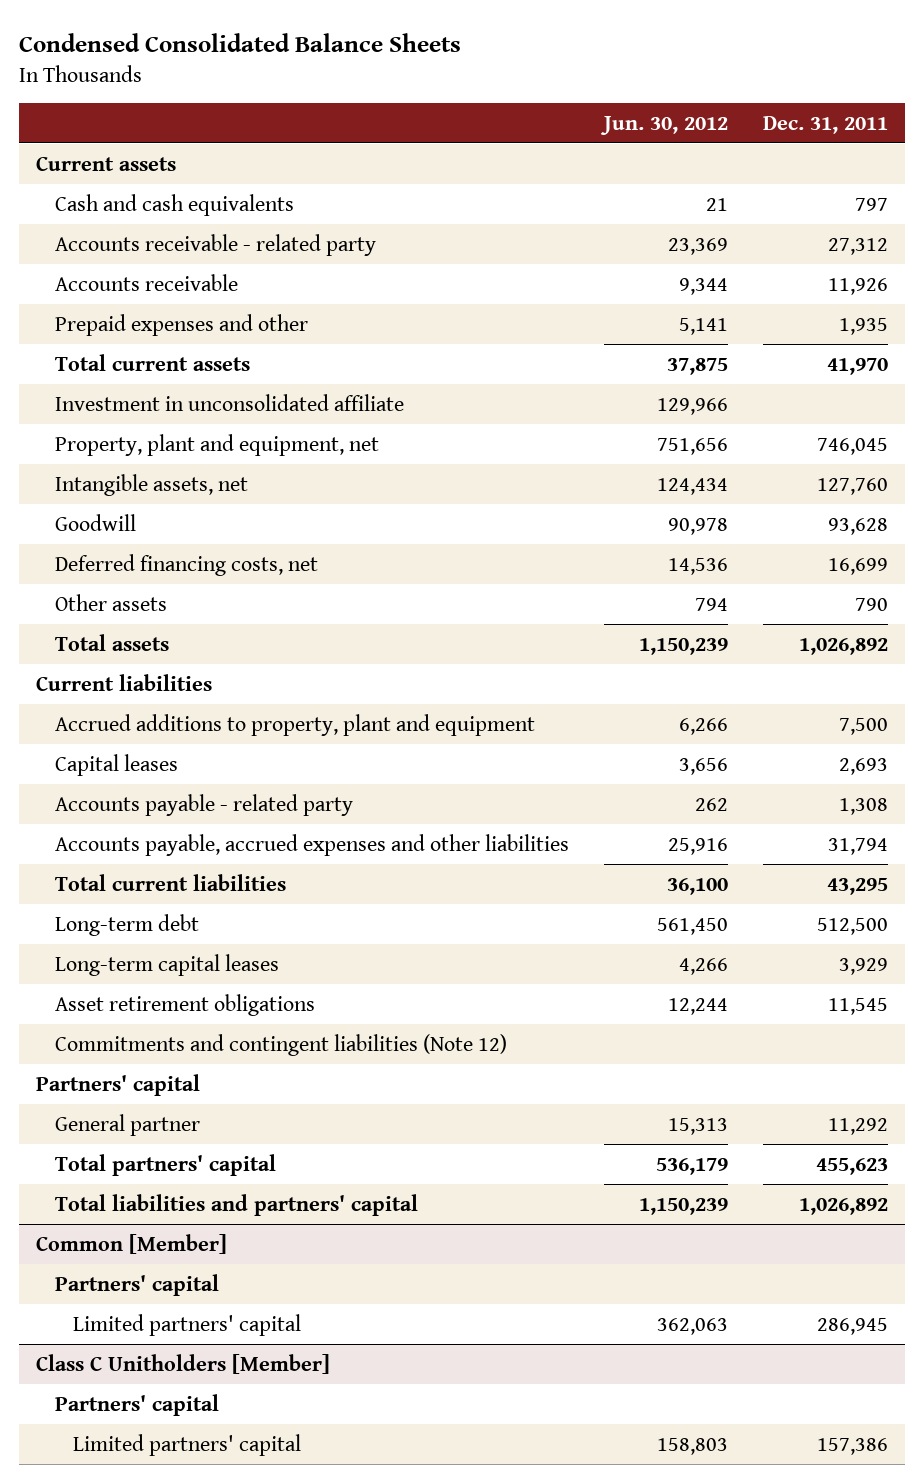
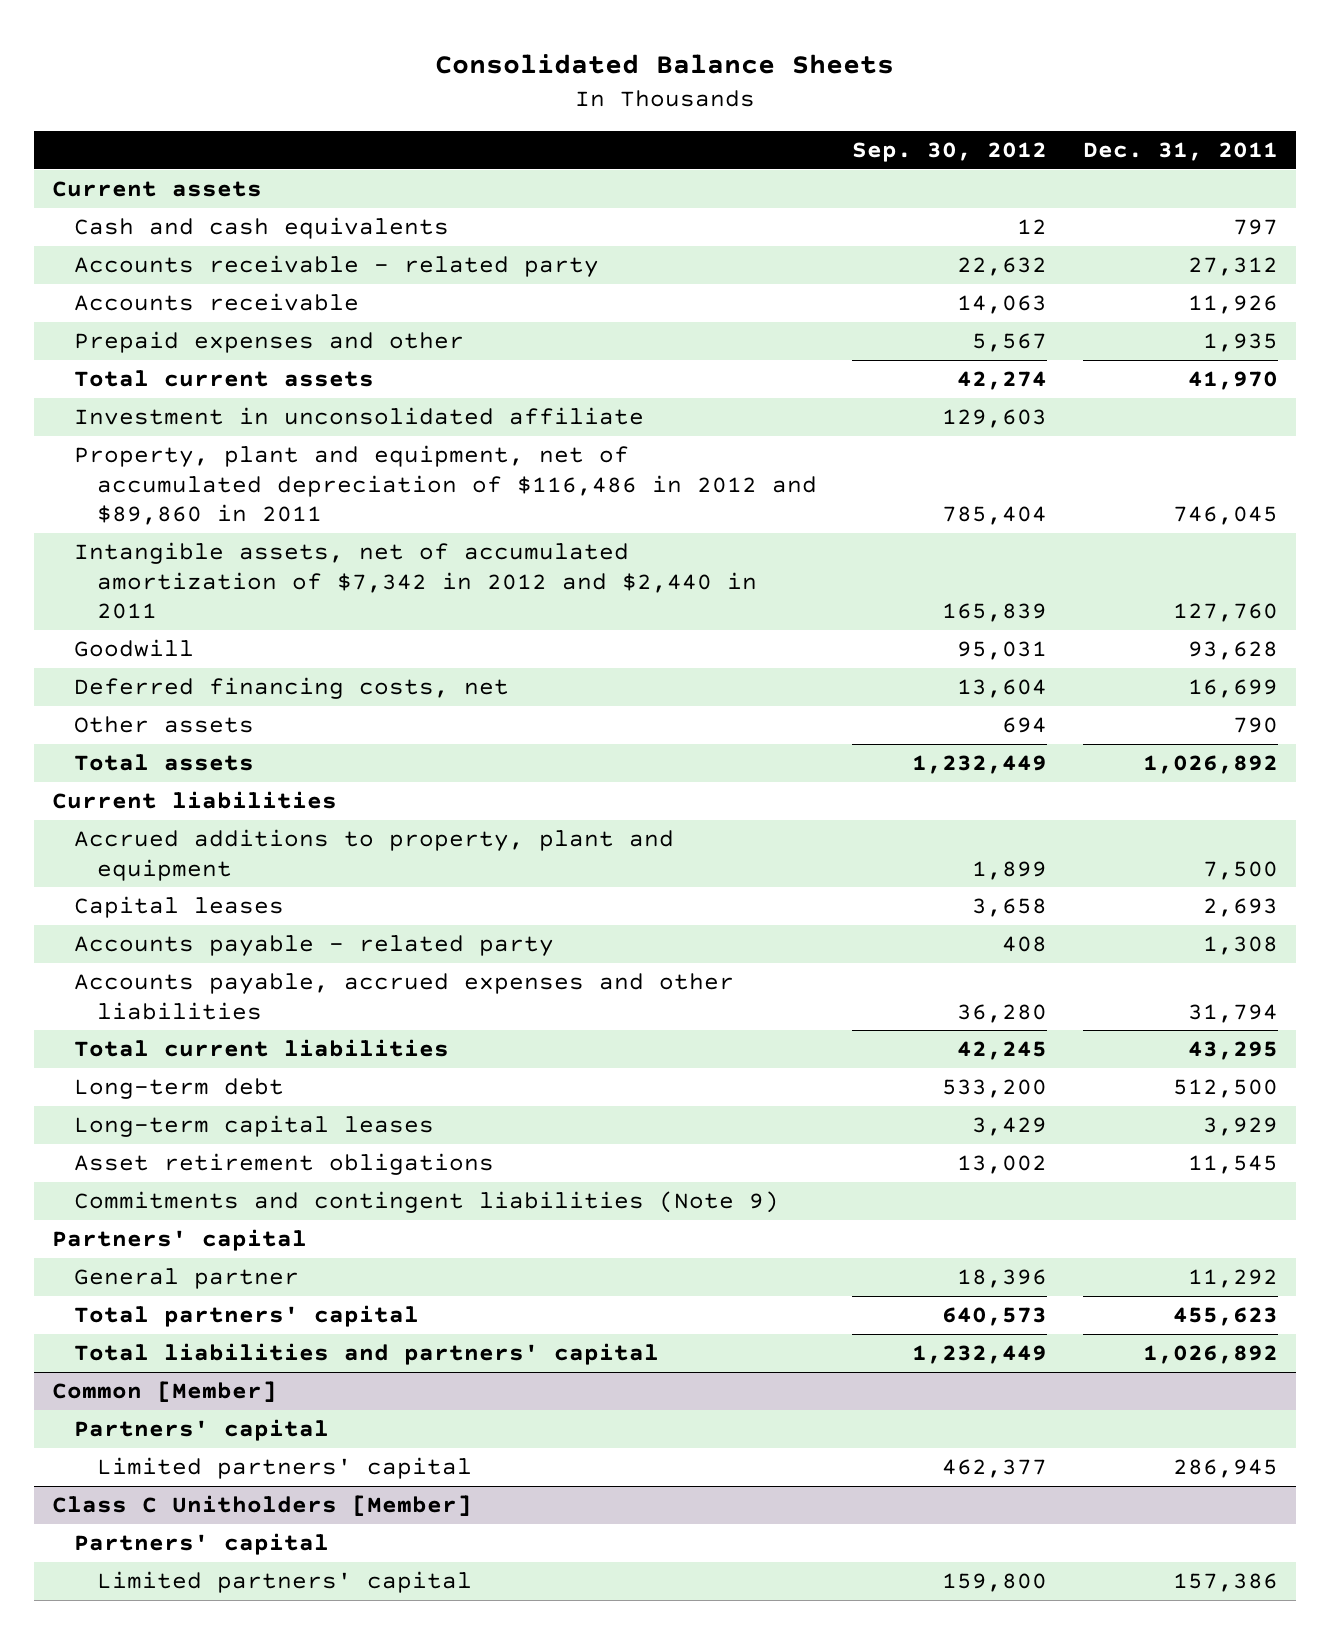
- Condensed Consolidated Balance Sheets
+ Consolidated Balance Sheets
- | Jun. 30, 2012 | Dec. 31, 2011
+ | Sep. 30, 2012 | Dec. 31, 2011
- Property, plant and equipment, net | 751,656 | 746,045
- Intangible assets, net | 124,434 | 127,760
+ Property, plant and equipment, net of accumulated depreciation of $116,486 in 2012 and $89,860 in 2011 | 785,404 | 746,045
+ Intangible assets, net of accumulated amortization of $7,342 in 2012 and $2,440 in 2011 | 165,839 | 127,760
- Commitments and contingent liabilities (Note 12)
+ Commitments and contingent liabilities (Note 9)

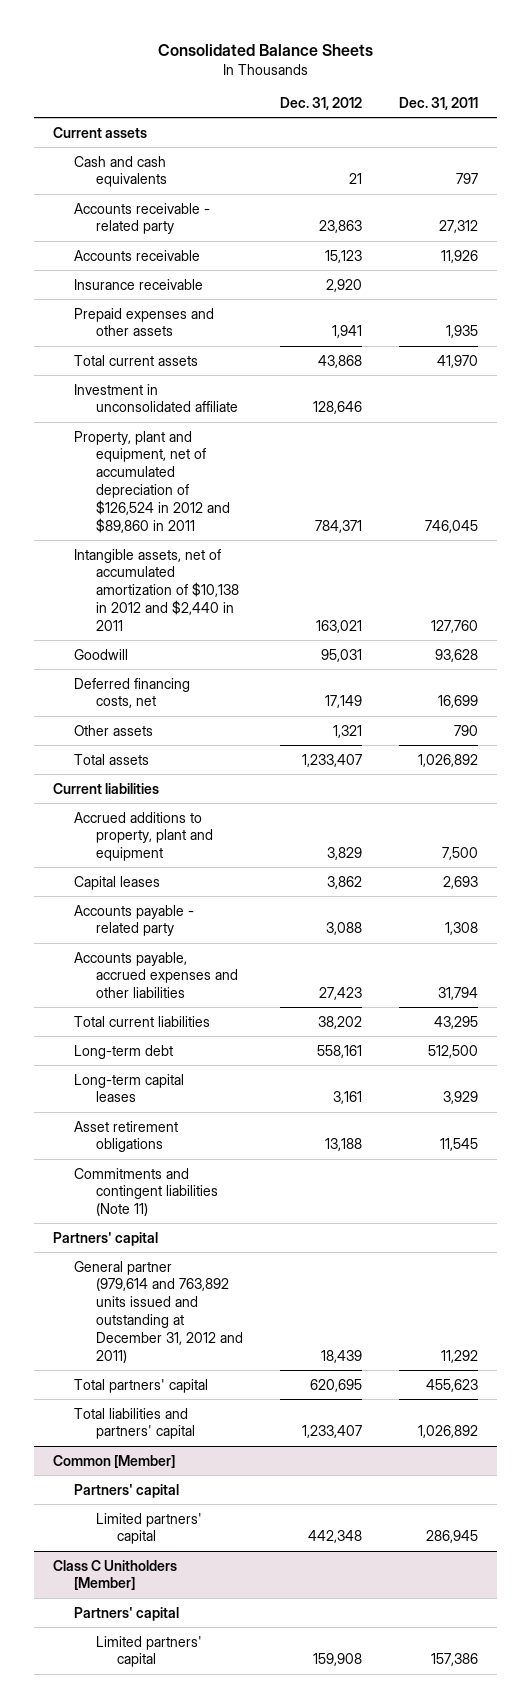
- | Sep. 30, 2012 | Dec. 31, 2011
+ | Dec. 31, 2012 | Dec. 31, 2011
- Prepaid expenses and other | 5,567 | 1,935
+ Insurance receivable | 2,920 |
+ Prepaid expenses and other assets | 1,941 | 1,935
- Property, plant and equipment, net of accumulated depreciation of $116,486 in 2012 and $89,860 in 2011 | 785,404 | 746,045
- Intangible assets, net of accumulated amortization of $7,342 in 2012 and $2,440 in 2011 | 165,839 | 127,760
+ Property, plant and equipment, net of accumulated depreciation of $126,524 in 2012 and $89,860 in 2011 | 784,371 | 746,045
+ Intangible assets, net of accumulated amortization of $10,138 in 2012 and $2,440 in 2011 | 163,021 | 127,760
- Commitments and contingent liabilities (Note 9)
+ Commitments and contingent liabilities (Note 11)
- General partner | 18,396 | 11,292
+ General partner (979,614 and 763,892 units issued and outstanding at December 31, 2012 and 2011) | 18,439 | 11,292

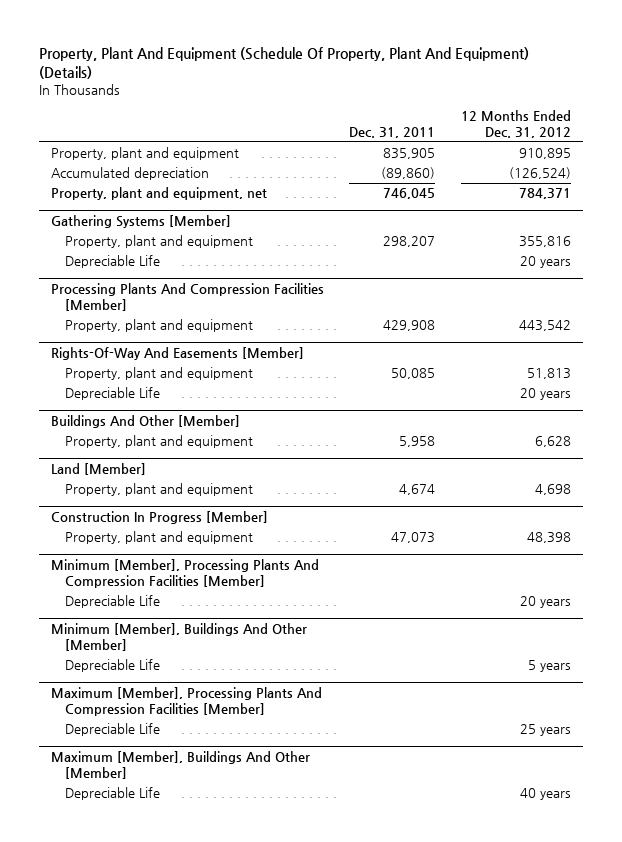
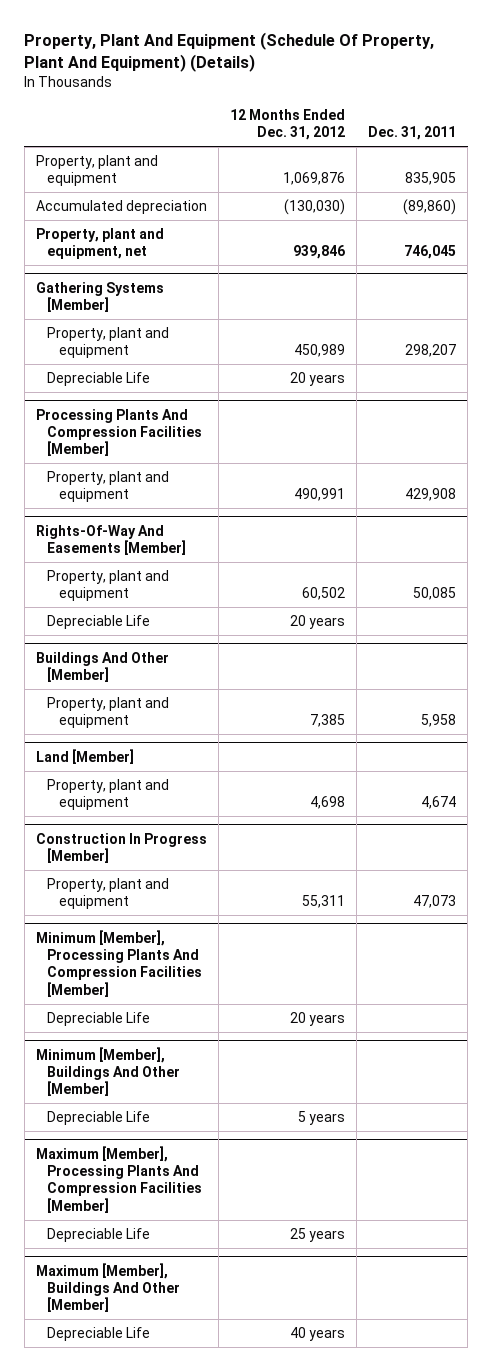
- | Dec. 31, 2011 | 12 Months Ended Dec. 31, 2012
+ | 12 Months Ended Dec. 31, 2012 | Dec. 31, 2011
- Property, plant and equipment | 835,905 | 910,895
- Accumulated depreciation | (89,860) | (126,524)
- Property, plant and equipment, net | 746,045 | 784,371
+ Property, plant and equipment | 1,069,876 | 835,905
+ Accumulated depreciation | (130,030) | (89,860)
+ Property, plant and equipment, net | 939,846 | 746,045
@ Gathering Systems [Member]
- Property, plant and equipment | 298,207 | 355,816
+ Property, plant and equipment | 450,989 | 298,207
@ Processing Plants And Compression Facilities [Member]
- Property, plant and equipment | 429,908 | 443,542
+ Property, plant and equipment | 490,991 | 429,908
@ Rights-Of-Way And Easements [Member]
- Property, plant and equipment | 50,085 | 51,813
+ Property, plant and equipment | 60,502 | 50,085
@ Buildings And Other [Member]
- Property, plant and equipment | 5,958 | 6,628
+ Property, plant and equipment | 7,385 | 5,958
@ Construction In Progress [Member]
- Property, plant and equipment | 47,073 | 48,398
+ Property, plant and equipment | 55,311 | 47,073

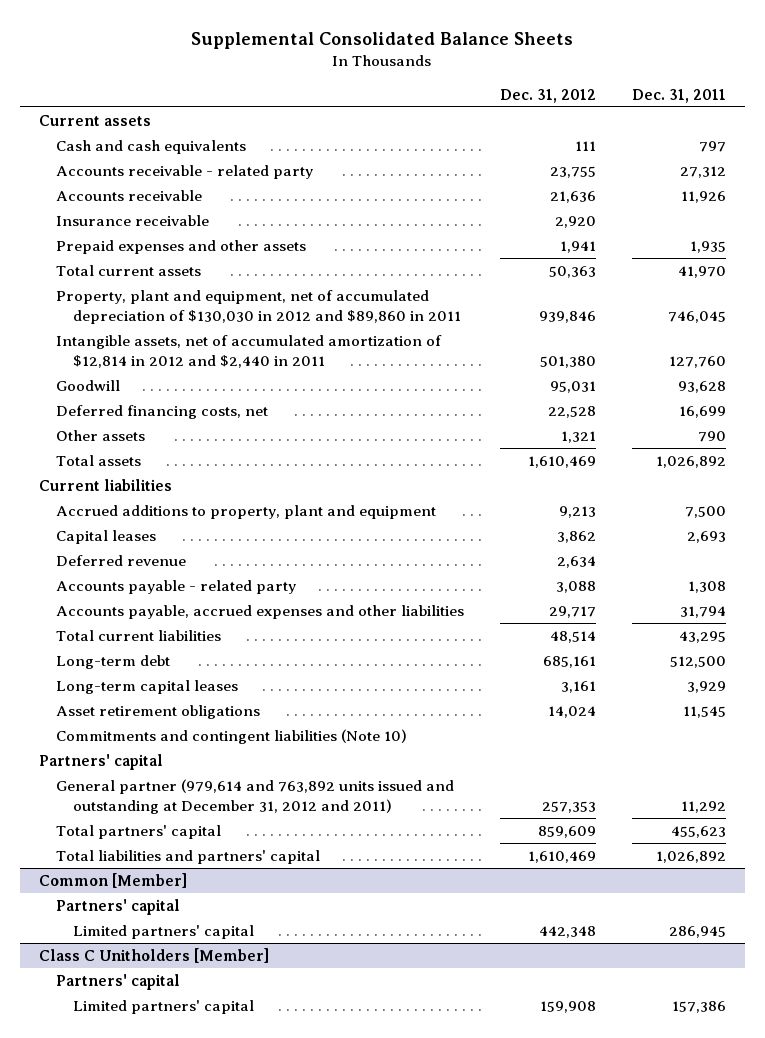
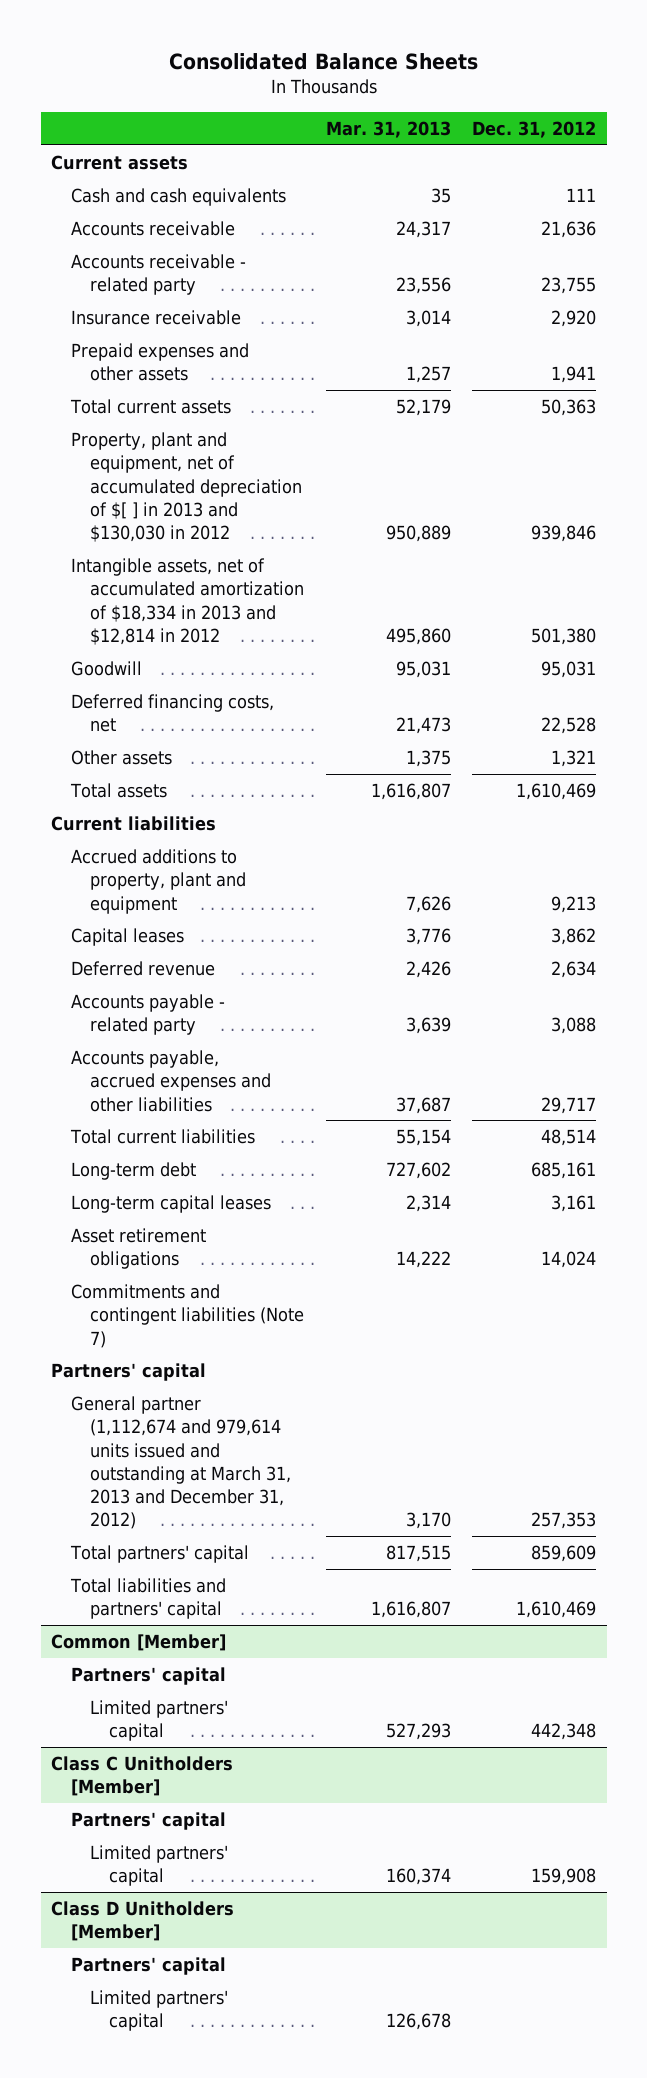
- Supplemental Consolidated Balance Sheets
+ Consolidated Balance Sheets
- | Dec. 31, 2012 | Dec. 31, 2011
+ | Mar. 31, 2013 | Dec. 31, 2012
moved down: Accounts receivable - related party | 23,556 | 23,755
- Property, plant and equipment, net of accumulated depreciation of $130,030 in 2012 and $89,860 in 2011 | 939,846 | 746,045
- Intangible assets, net of accumulated amortization of $12,814 in 2012 and $2,440 in 2011 | 501,380 | 127,760
+ Property, plant and equipment, net of accumulated depreciation of $[ ] in 2013 and $130,030 in 2012 | 950,889 | 939,846
+ Intangible assets, net of accumulated amortization of $18,334 in 2013 and $12,814 in 2012 | 495,860 | 501,380
- Commitments and contingent liabilities (Note 10)
+ Commitments and contingent liabilities (Note 7)
- General partner (979,614 and 763,892 units issued and outstanding at December 31, 2012 and 2011) | 257,353 | 11,292
+ General partner (1,112,674 and 979,614 units issued and outstanding at March 31, 2013 and December 31, 2012) | 3,170 | 257,353
+ Class D Unitholders [Member]
+ Partners' capital
+ Limited partners' capital | 126,678 |

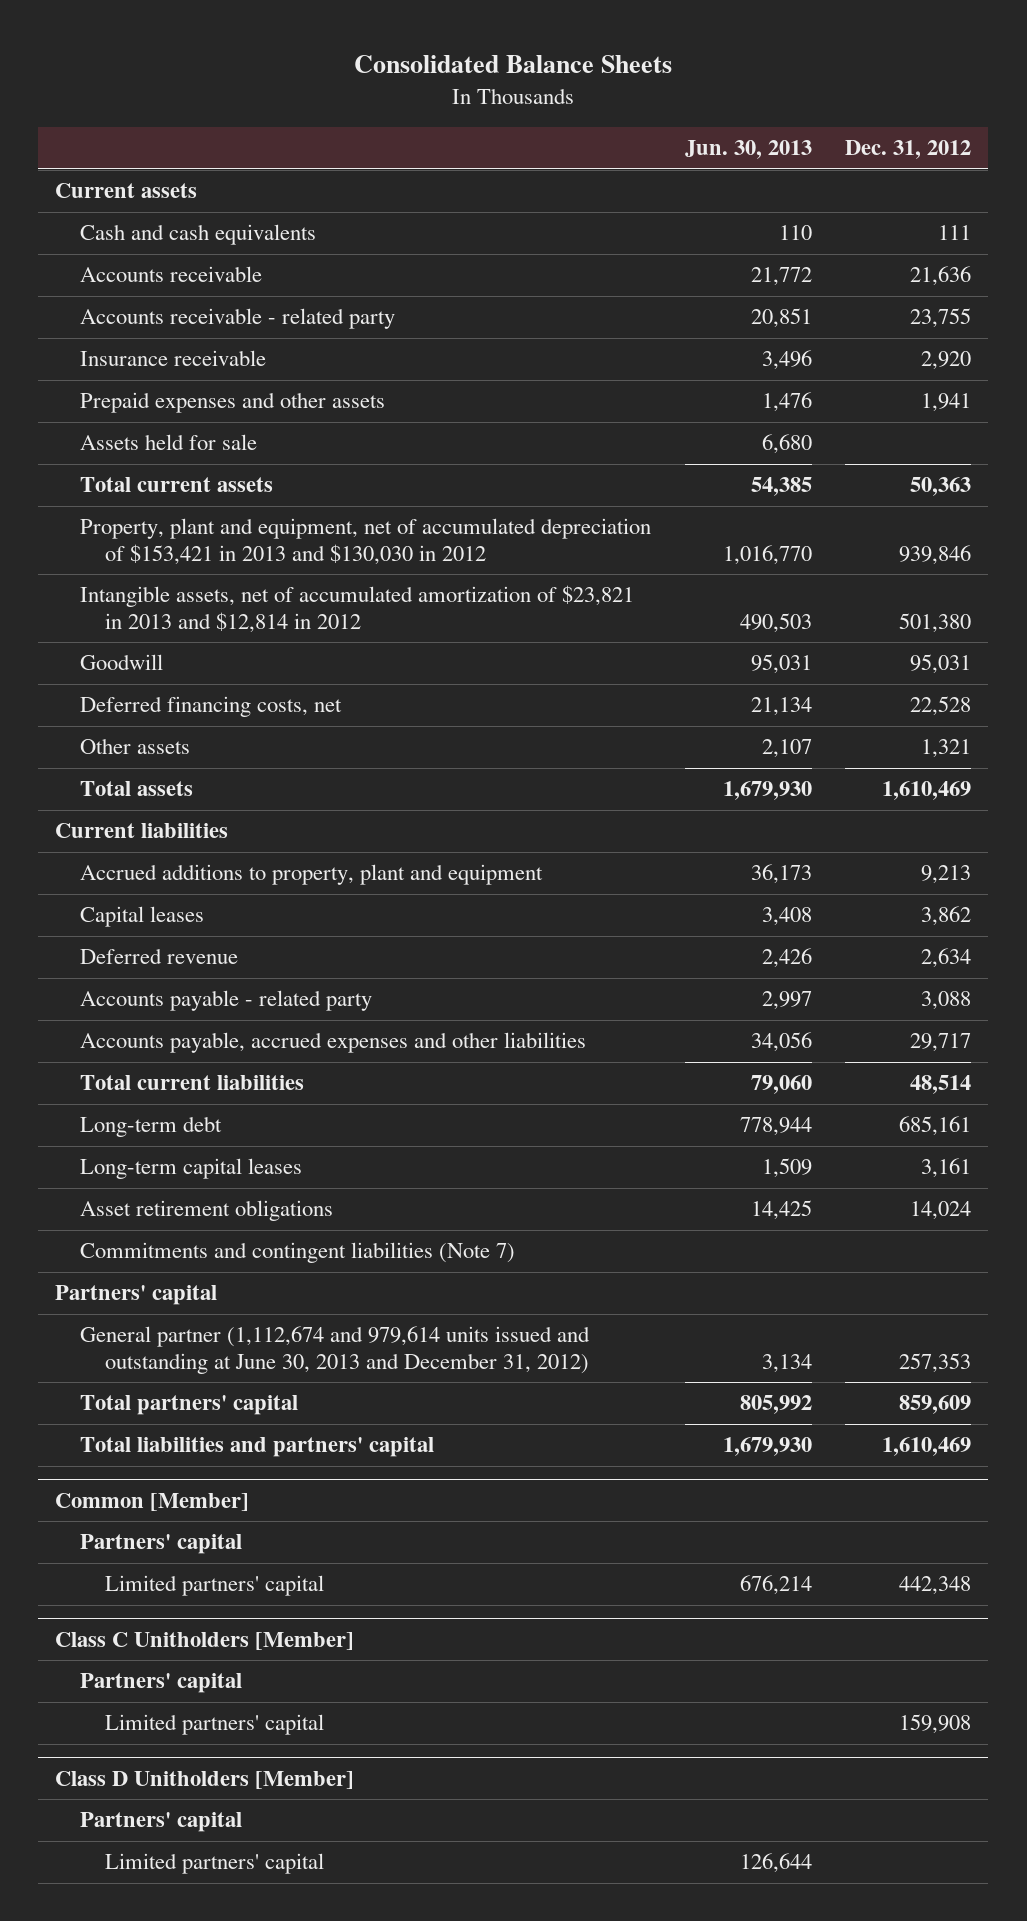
- | Mar. 31, 2013 | Dec. 31, 2012
+ | Jun. 30, 2013 | Dec. 31, 2012
+ Assets held for sale | 6,680 |
- Property, plant and equipment, net of accumulated depreciation of $[ ] in 2013 and $130,030 in 2012 | 950,889 | 939,846
- Intangible assets, net of accumulated amortization of $18,334 in 2013 and $12,814 in 2012 | 495,860 | 501,380
+ Property, plant and equipment, net of accumulated depreciation of $153,421 in 2013 and $130,030 in 2012 | 1,016,770 | 939,846
+ Intangible assets, net of accumulated amortization of $23,821 in 2013 and $12,814 in 2012 | 490,503 | 501,380
- General partner (1,112,674 and 979,614 units issued and outstanding at March 31, 2013 and December 31, 2012) | 3,170 | 257,353
+ General partner (1,112,674 and 979,614 units issued and outstanding at June 30, 2013 and December 31, 2012) | 3,134 | 257,353

